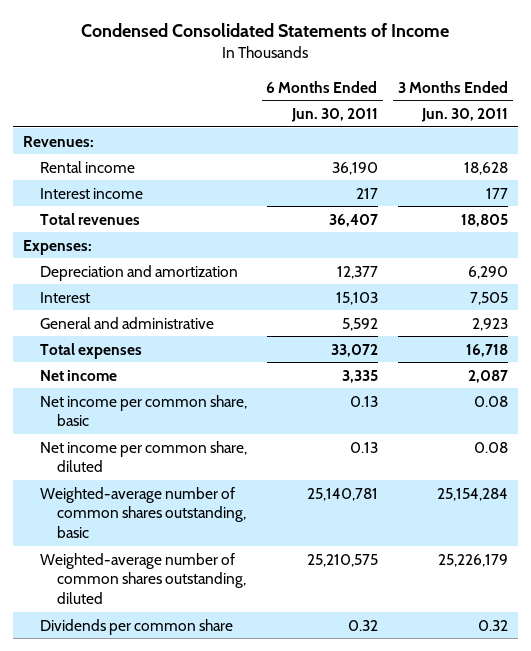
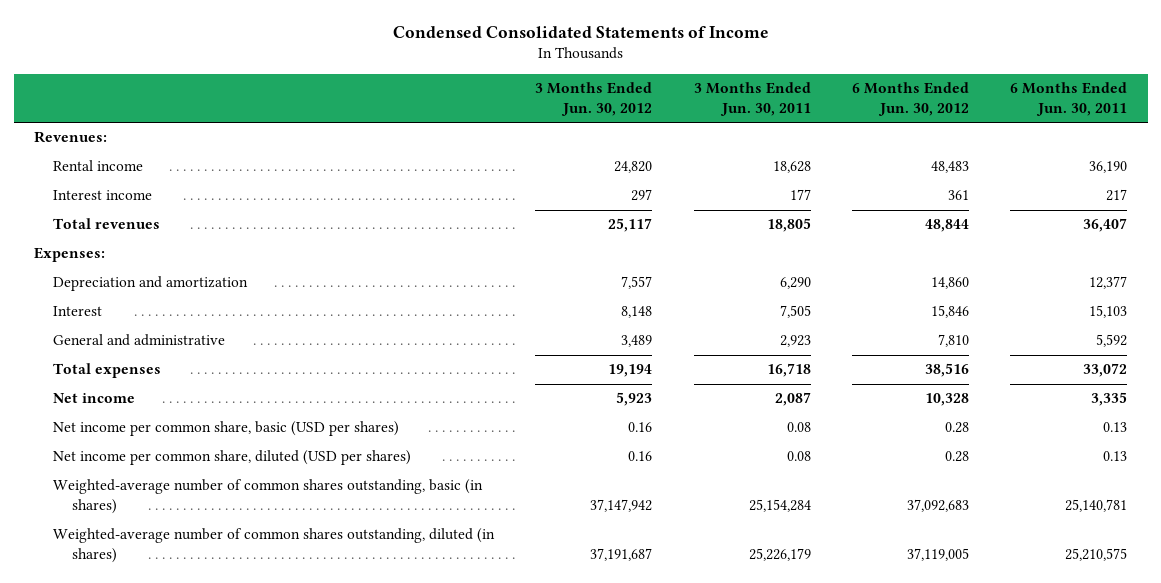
- | 6 Months Ended Jun. 30, 2011 | 3 Months Ended Jun. 30, 2011
+ | 3 Months Ended Jun. 30, 2012 | 3 Months Ended Jun. 30, 2011 | 6 Months Ended Jun. 30, 2012 | 6 Months Ended Jun. 30, 2011
- Net income per common share, basic | 0.13 | 0.08
- Net income per common share, diluted | 0.13 | 0.08
- Weighted-average number of common shares outstanding, basic | 25,140,781 | 25,154,284
- Weighted-average number of common shares outstanding, diluted | 25,210,575 | 25,226,179
- Dividends per common share | 0.32 | 0.32
+ Net income per common share, basic (USD per shares) | 0.16 | 0.08 | 0.28 | 0.13
+ Net income per common share, diluted (USD per shares) | 0.16 | 0.08 | 0.28 | 0.13
+ Weighted-average number of common shares outstanding, basic (in shares) | 37,147,942 | 25,154,284 | 37,092,683 | 25,140,781
+ Weighted-average number of common shares outstanding, diluted (in shares) | 37,191,687 | 25,226,179 | 37,119,005 | 25,210,575

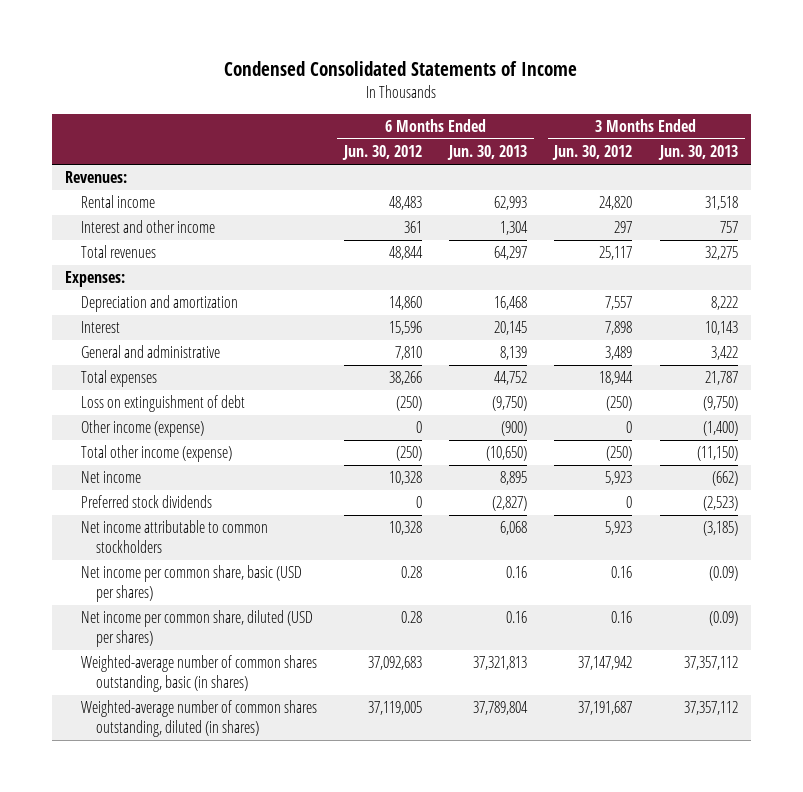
- | 3 Months Ended Jun. 30, 2012 | 3 Months Ended Jun. 30, 2011 | 6 Months Ended Jun. 30, 2012 | 6 Months Ended Jun. 30, 2011
+ | 6 Months Ended Jun. 30, 2012 | 6 Months Ended Jun. 30, 2013 | 3 Months Ended Jun. 30, 2012 | 3 Months Ended Jun. 30, 2013
- Interest income | 297 | 177 | 361 | 217
+ Interest and other income | 361 | 1,304 | 297 | 757
- Interest | 8,148 | 7,505 | 15,846 | 15,103
+ Interest | 15,596 | 20,145 | 7,898 | 10,143
- Total expenses | 19,194 | 16,718 | 38,516 | 33,072
+ Total expenses | 38,266 | 44,752 | 18,944 | 21,787
+ Loss on extinguishment of debt | (250) | (9,750) | (250) | (9,750)
+ Other income (expense) | 0 | (900) | 0 | (1,400)
+ Total other income (expense) | (250) | (10,650) | (250) | (11,150)
+ Preferred stock dividends | 0 | (2,827) | 0 | (2,523)
+ Net income attributable to common stockholders | 10,328 | 6,068 | 5,923 | (3,185)

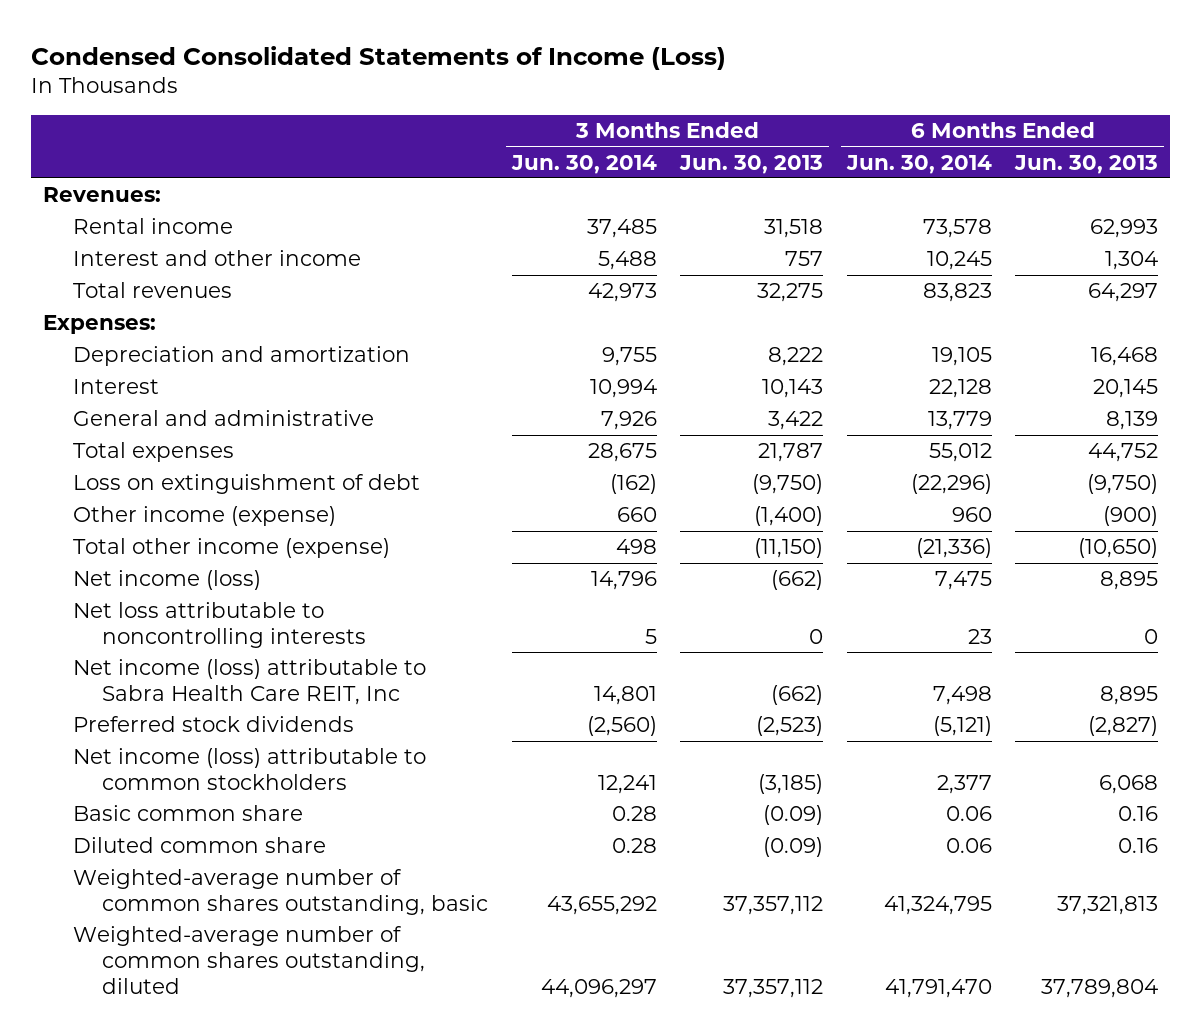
- Condensed Consolidated Statements of Income
+ Condensed Consolidated Statements of Income (Loss)
- | 6 Months Ended Jun. 30, 2012 | 6 Months Ended Jun. 30, 2013 | 3 Months Ended Jun. 30, 2012 | 3 Months Ended Jun. 30, 2013
+ | 3 Months Ended Jun. 30, 2014 | 3 Months Ended Jun. 30, 2013 | 6 Months Ended Jun. 30, 2014 | 6 Months Ended Jun. 30, 2013
- Net income | 10,328 | 8,895 | 5,923 | (662)
+ Net income (loss) | 14,796 | (662) | 7,475 | 8,895
+ Net loss attributable to noncontrolling interests | 5 | 0 | 23 | 0
+ Net income (loss) attributable to Sabra Health Care REIT, Inc | 14,801 | (662) | 7,498 | 8,895
- Net income attributable to common stockholders | 10,328 | 6,068 | 5,923 | (3,185)
- Net income per common share, basic (USD per shares) | 0.28 | 0.16 | 0.16 | (0.09)
- Net income per common share, diluted (USD per shares) | 0.28 | 0.16 | 0.16 | (0.09)
- Weighted-average number of common shares outstanding, basic (in shares) | 37,092,683 | 37,321,813 | 37,147,942 | 37,357,112
- Weighted-average number of common shares outstanding, diluted (in shares) | 37,119,005 | 37,789,804 | 37,191,687 | 37,357,112
+ Net income (loss) attributable to common stockholders | 12,241 | (3,185) | 2,377 | 6,068
+ Basic common share | 0.28 | (0.09) | 0.06 | 0.16
+ Diluted common share | 0.28 | (0.09) | 0.06 | 0.16
+ Weighted-average number of common shares outstanding, basic | 43,655,292 | 37,357,112 | 41,324,795 | 37,321,813
+ Weighted-average number of common shares outstanding, diluted | 44,096,297 | 37,357,112 | 41,791,470 | 37,789,804

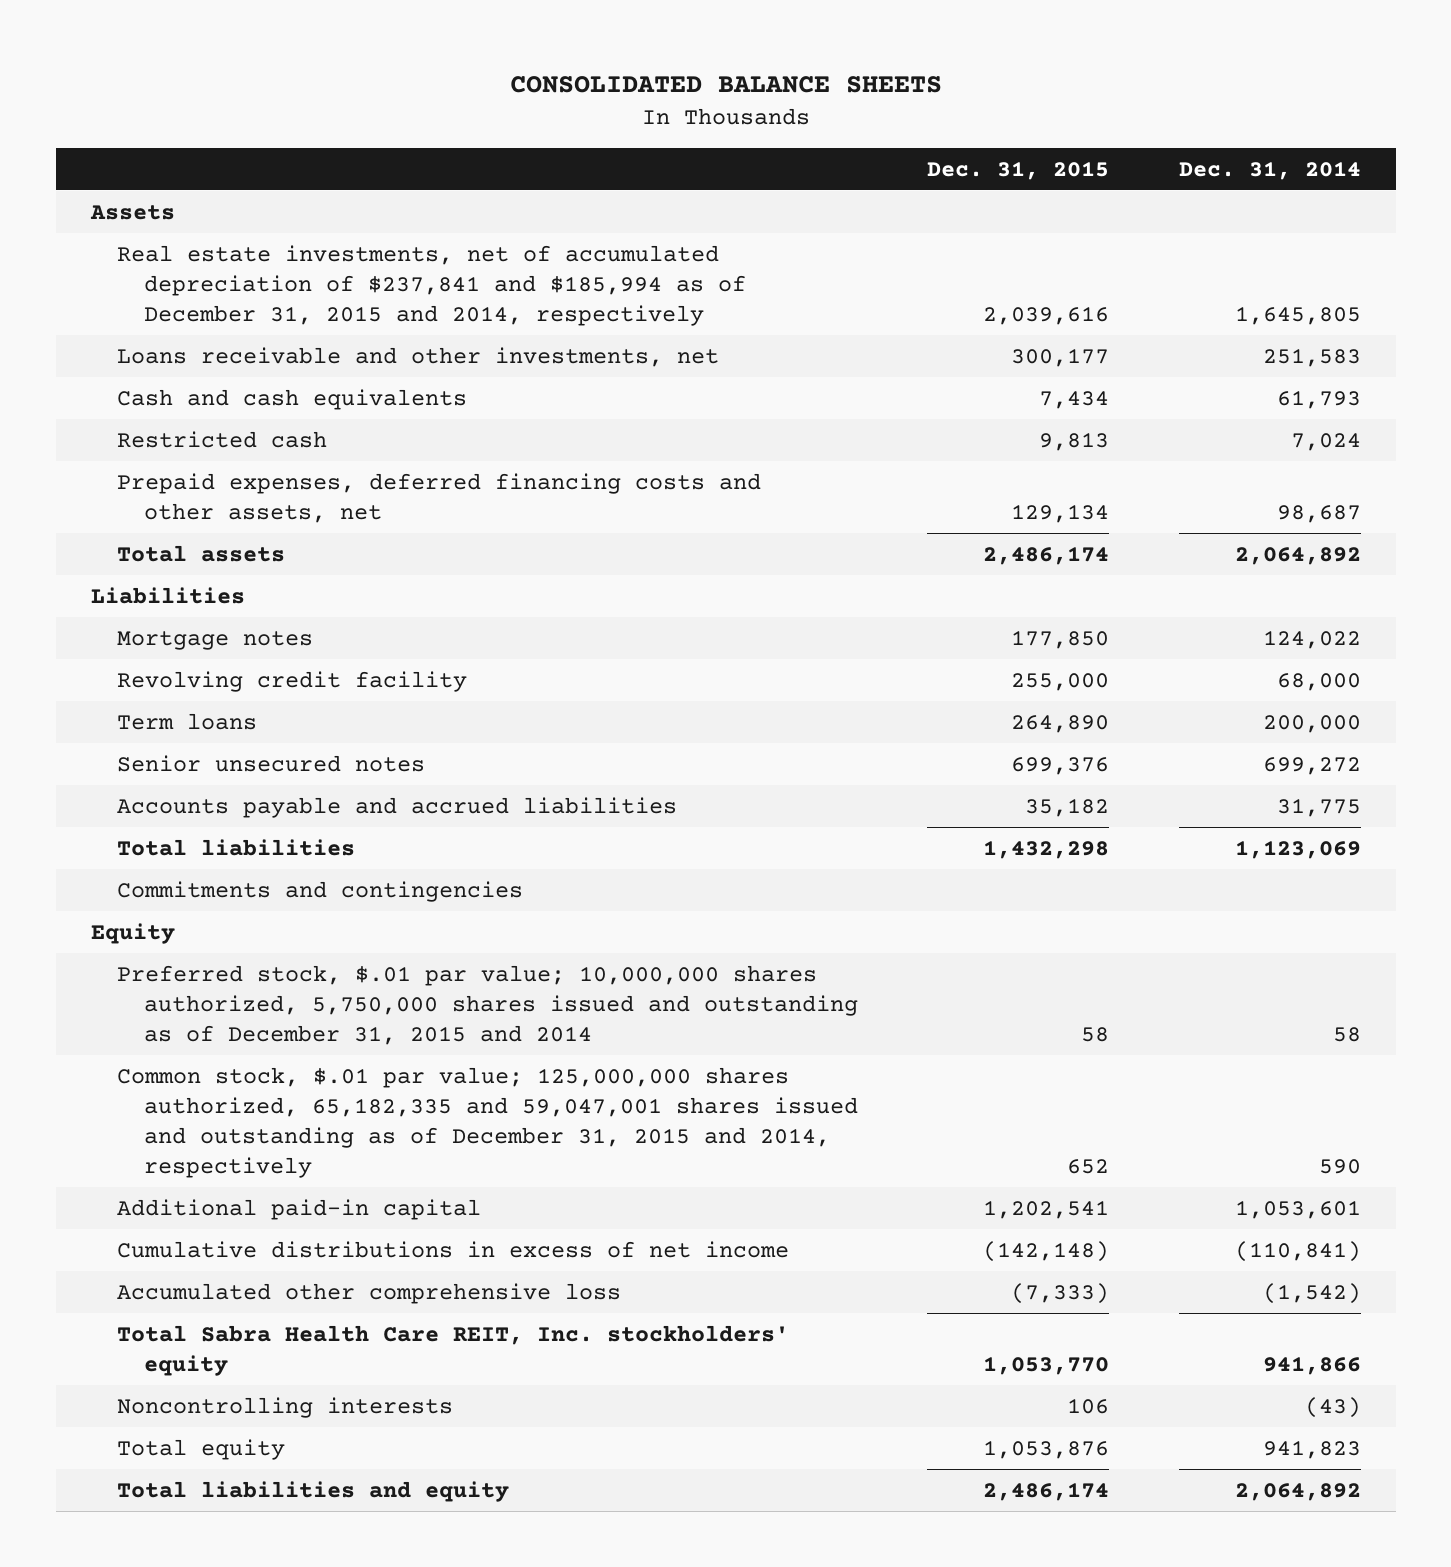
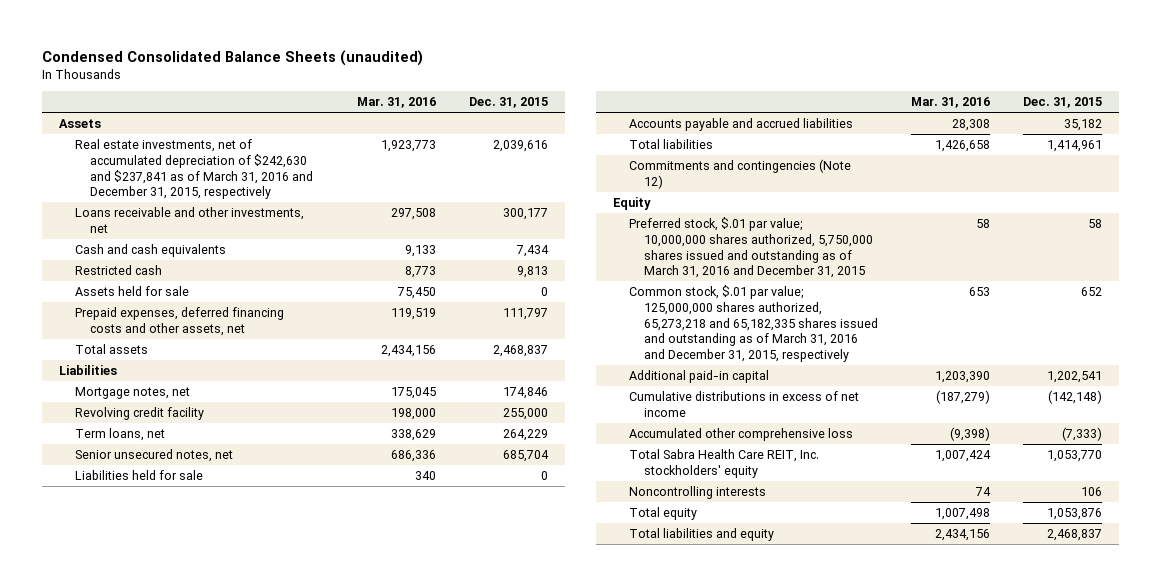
- CONSOLIDATED BALANCE SHEETS
+ Condensed Consolidated Balance Sheets (unaudited)
- | Dec. 31, 2015 | Dec. 31, 2014
+ | Mar. 31, 2016 | Dec. 31, 2015
- Real estate investments, net of accumulated depreciation of $237,841 and $185,994 as of December 31, 2015 and 2014, respectively | 2,039,616 | 1,645,805
+ Real estate investments, net of accumulated depreciation of $242,630 and $237,841 as of March 31, 2016 and December 31, 2015, respectively | 1,923,773 | 2,039,616
- Prepaid expenses, deferred financing costs and other assets, net | 129,134 | 98,687
- Total assets | 2,486,174 | 2,064,892
+ Assets held for sale | 75,450 | 0
+ Prepaid expenses, deferred financing costs and other assets, net | 119,519 | 111,797
+ Total assets | 2,434,156 | 2,468,837
- Mortgage notes | 177,850 | 124,022
+ Mortgage notes, net | 175,045 | 174,846
- Term loans | 264,890 | 200,000
- Senior unsecured notes | 699,376 | 699,272
+ Term loans, net | 338,629 | 264,229
+ Senior unsecured notes, net | 686,336 | 685,704
+ Liabilities held for sale | 340 | 0
- Total liabilities | 1,432,298 | 1,123,069
- Commitments and contingencies
+ Total liabilities | 1,426,658 | 1,414,961
+ Commitments and contingencies (Note 12)
- Preferred stock, $.01 par value; 10,000,000 shares authorized, 5,750,000 shares issued and outstanding as of December 31, 2015 and 2014 | 58 | 58
- Common stock, $.01 par value; 125,000,000 shares authorized, 65,182,335 and 59,047,001 shares issued and outstanding as of December 31, 2015 and 2014, respectively | 652 | 590
+ Preferred stock, $.01 par value; 10,000,000 shares authorized, 5,750,000 shares issued and outstanding as of March 31, 2016 and December 31, 2015 | 58 | 58
+ Common stock, $.01 par value; 125,000,000 shares authorized, 65,273,218 and 65,182,335 shares issued and outstanding as of March 31, 2016 and December 31, 2015, respectively | 653 | 652
- Total liabilities and equity | 2,486,174 | 2,064,892
+ Total liabilities and equity | 2,434,156 | 2,468,837

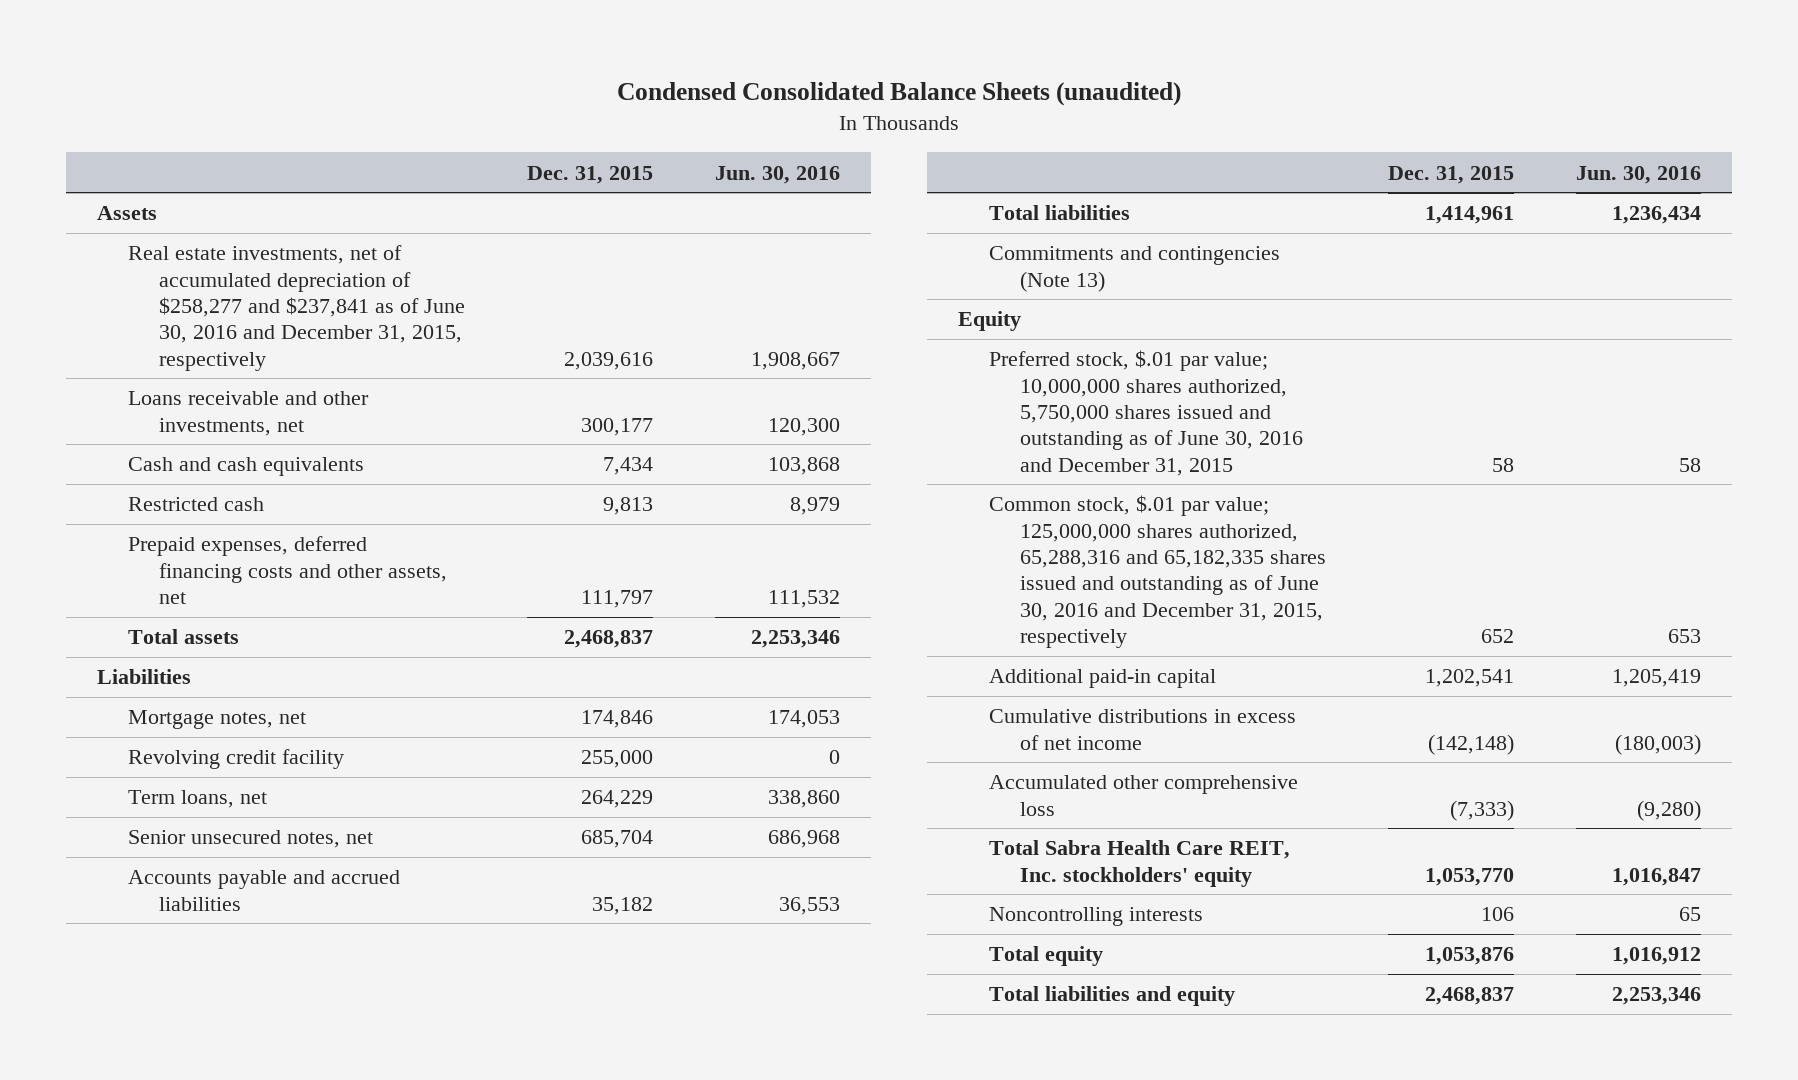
- | Mar. 31, 2016 | Dec. 31, 2015
+ | Dec. 31, 2015 | Jun. 30, 2016
- Real estate investments, net of accumulated depreciation of $242,630 and $237,841 as of March 31, 2016 and December 31, 2015, respectively | 1,923,773 | 2,039,616
+ Real estate investments, net of accumulated depreciation of $258,277 and $237,841 as of June 30, 2016 and December 31, 2015, respectively | 2,039,616 | 1,908,667
- Assets held for sale | 75,450 | 0
- Liabilities held for sale | 340 | 0
- Commitments and contingencies (Note 12)
+ Commitments and contingencies (Note 13)
- Preferred stock, $.01 par value; 10,000,000 shares authorized, 5,750,000 shares issued and outstanding as of March 31, 2016 and December 31, 2015 | 58 | 58
- Common stock, $.01 par value; 125,000,000 shares authorized, 65,273,218 and 65,182,335 shares issued and outstanding as of March 31, 2016 and December 31, 2015, respectively | 653 | 652
+ Preferred stock, $.01 par value; 10,000,000 shares authorized, 5,750,000 shares issued and outstanding as of June 30, 2016 and December 31, 2015 | 58 | 58
+ Common stock, $.01 par value; 125,000,000 shares authorized, 65,288,316 and 65,182,335 shares issued and outstanding as of June 30, 2016 and December 31, 2015, respectively | 652 | 653

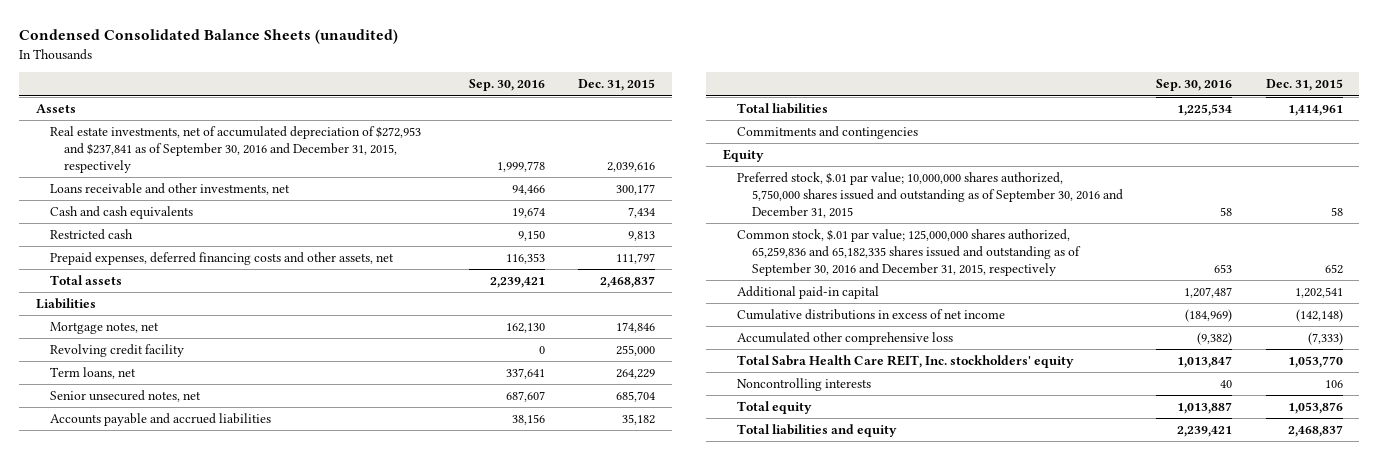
- | Dec. 31, 2015 | Jun. 30, 2016
+ | Sep. 30, 2016 | Dec. 31, 2015
- Real estate investments, net of accumulated depreciation of $258,277 and $237,841 as of June 30, 2016 and December 31, 2015, respectively | 2,039,616 | 1,908,667
+ Real estate investments, net of accumulated depreciation of $272,953 and $237,841 as of September 30, 2016 and December 31, 2015, respectively | 1,999,778 | 2,039,616
- Commitments and contingencies (Note 13)
+ Commitments and contingencies
- Preferred stock, $.01 par value; 10,000,000 shares authorized, 5,750,000 shares issued and outstanding as of June 30, 2016 and December 31, 2015 | 58 | 58
- Common stock, $.01 par value; 125,000,000 shares authorized, 65,288,316 and 65,182,335 shares issued and outstanding as of June 30, 2016 and December 31, 2015, respectively | 652 | 653
+ Preferred stock, $.01 par value; 10,000,000 shares authorized, 5,750,000 shares issued and outstanding as of September 30, 2016 and December 31, 2015 | 58 | 58
+ Common stock, $.01 par value; 125,000,000 shares authorized, 65,259,836 and 65,182,335 shares issued and outstanding as of September 30, 2016 and December 31, 2015, respectively | 653 | 652

